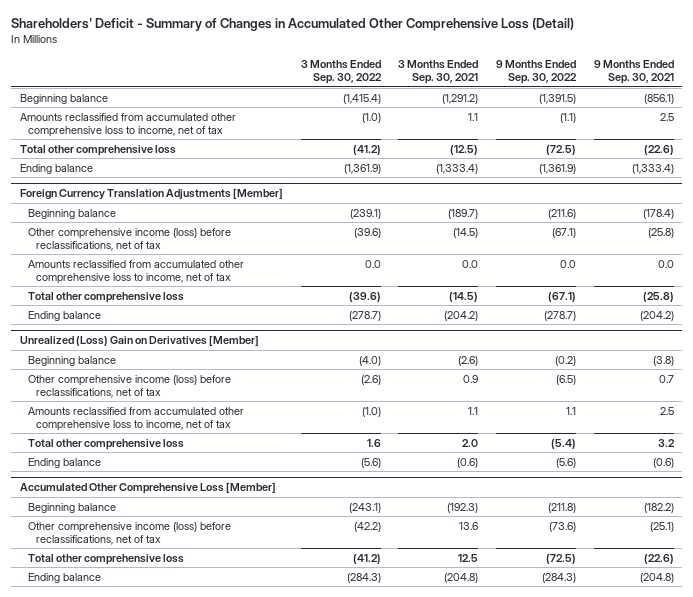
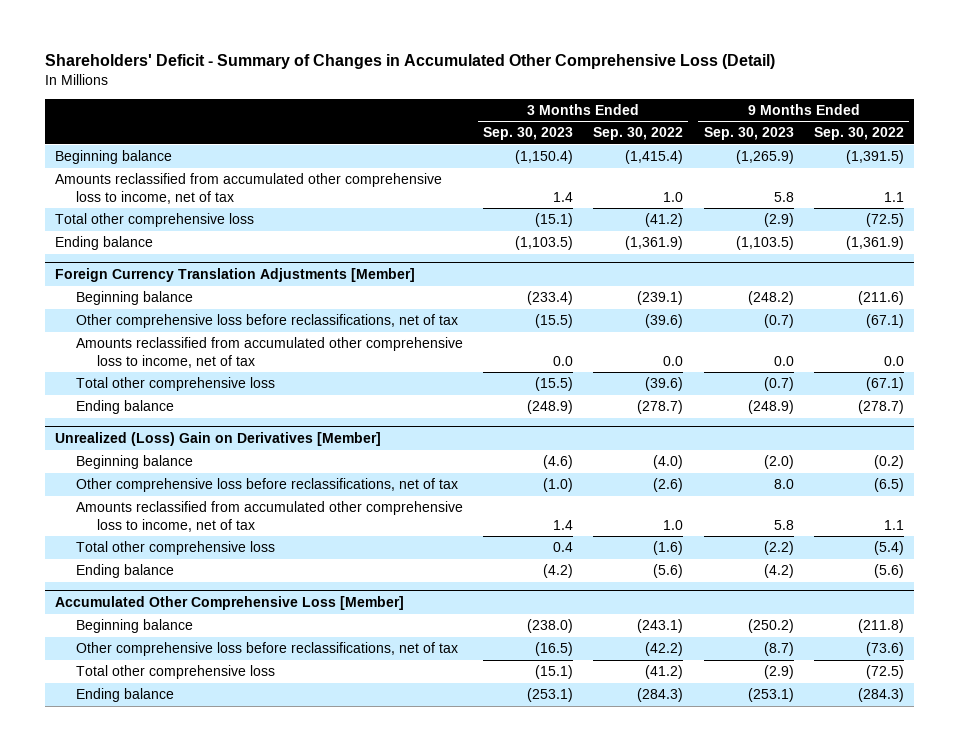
- | 3 Months Ended Sep. 30, 2022 | 3 Months Ended Sep. 30, 2021 | 9 Months Ended Sep. 30, 2022 | 9 Months Ended Sep. 30, 2021
+ | 3 Months Ended Sep. 30, 2023 | 3 Months Ended Sep. 30, 2022 | 9 Months Ended Sep. 30, 2023 | 9 Months Ended Sep. 30, 2022
- Amounts reclassified from accumulated other comprehensive loss to income, net of tax | (1.0) | 1.1 | (1.1) | 2.5
+ Amounts reclassified from accumulated other comprehensive loss to income, net of tax | 1.4 | 1.0 | 5.8 | 1.1
@ Foreign Currency Translation Adjustments [Member]
- Other comprehensive income (loss) before reclassifications, net of tax | (39.6) | (14.5) | (67.1) | (25.8)
+ Other comprehensive loss before reclassifications, net of tax | (15.5) | (39.6) | (0.7) | (67.1)
@ Unrealized (Loss) Gain on Derivatives [Member]
- Other comprehensive income (loss) before reclassifications, net of tax | (2.6) | 0.9 | (6.5) | 0.7
- Amounts reclassified from accumulated other comprehensive loss to income, net of tax | (1.0) | 1.1 | 1.1 | 2.5
- Total other comprehensive loss | 1.6 | 2.0 | (5.4) | 3.2
+ Other comprehensive loss before reclassifications, net of tax | (1.0) | (2.6) | 8.0 | (6.5)
+ Amounts reclassified from accumulated other comprehensive loss to income, net of tax | 1.4 | 1.0 | 5.8 | 1.1
+ Total other comprehensive loss | 0.4 | (1.6) | (2.2) | (5.4)
@ Accumulated Other Comprehensive Loss [Member]
- Other comprehensive income (loss) before reclassifications, net of tax | (42.2) | 13.6 | (73.6) | (25.1)
+ Other comprehensive loss before reclassifications, net of tax | (16.5) | (42.2) | (8.7) | (73.6)

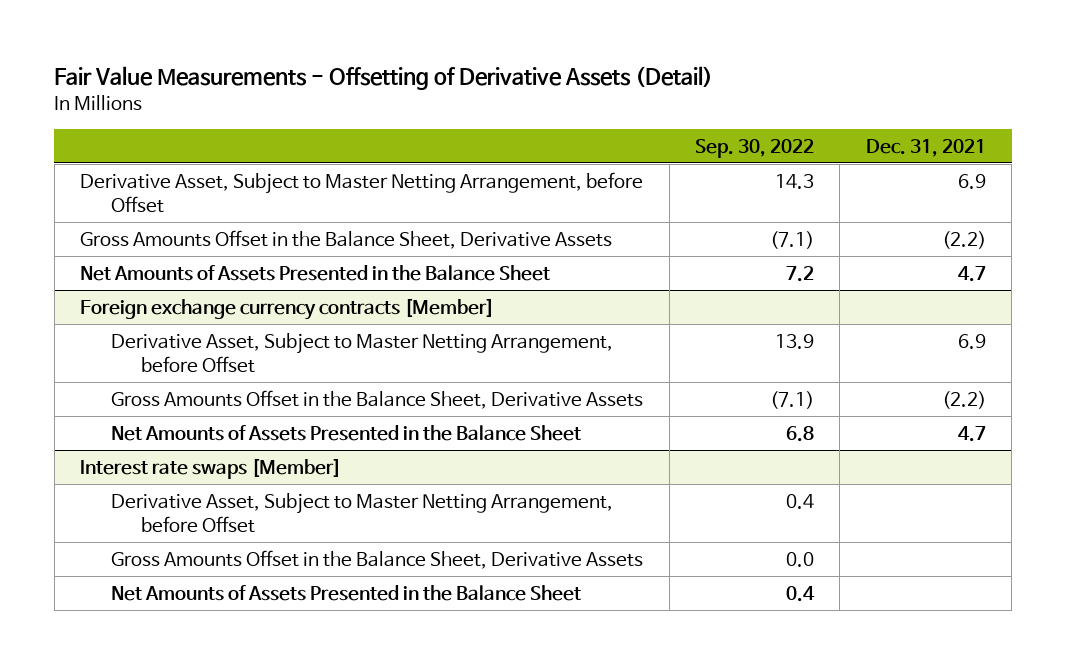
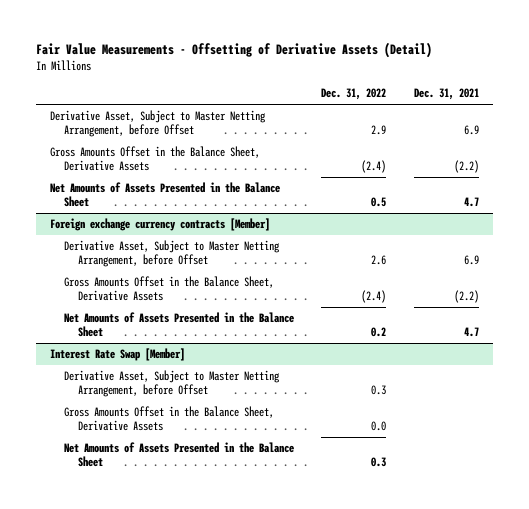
- | Sep. 30, 2022 | Dec. 31, 2021
+ | Dec. 31, 2022 | Dec. 31, 2021
- Interest rate swaps [Member]
+ Interest Rate Swap [Member]

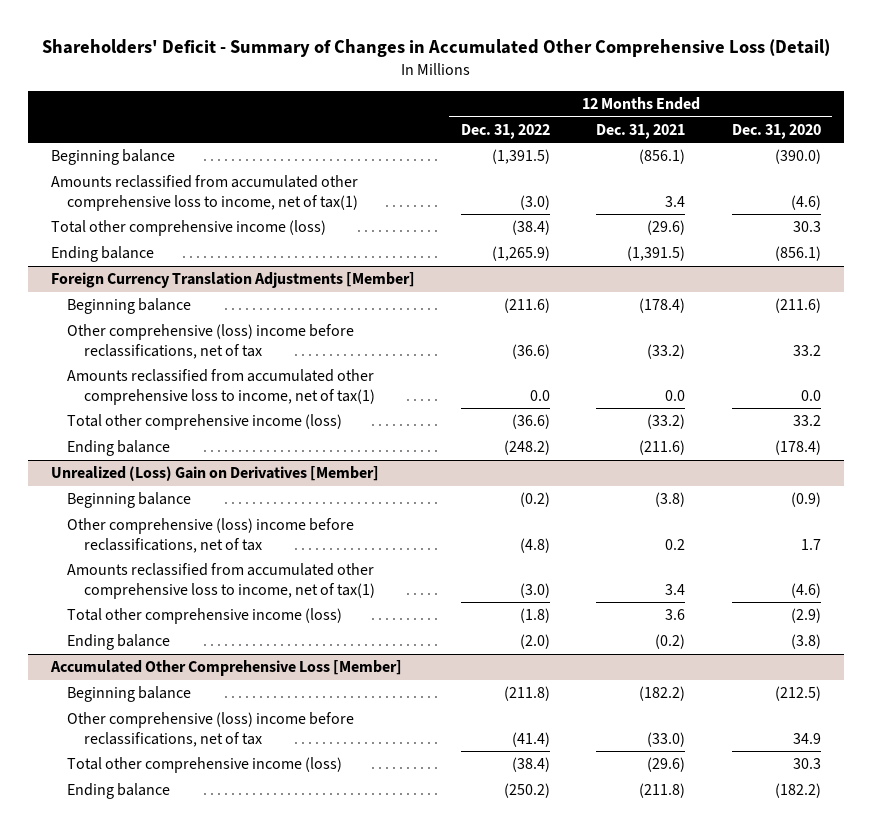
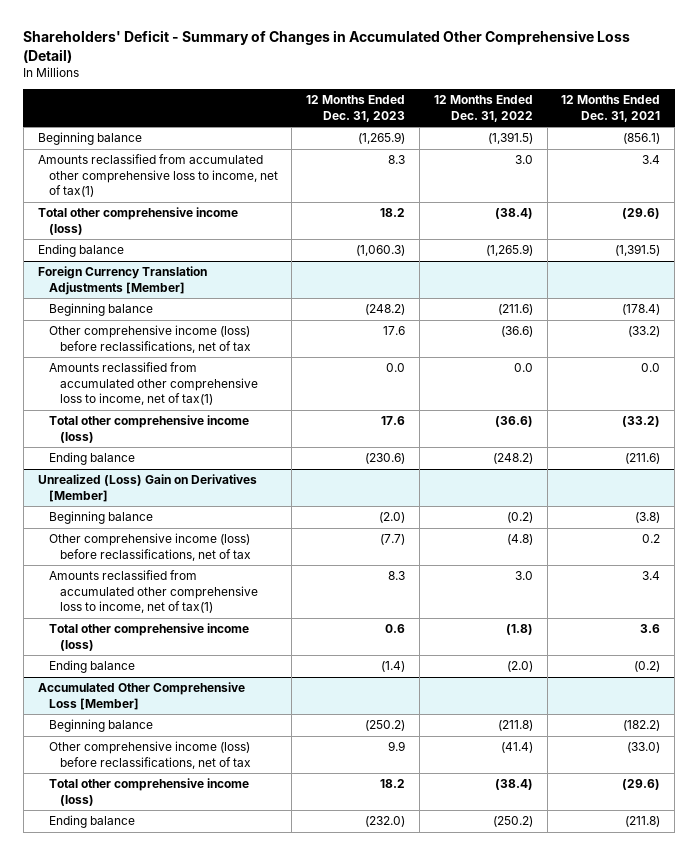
- | 12 Months Ended Dec. 31, 2022 | 12 Months Ended Dec. 31, 2021 | 12 Months Ended Dec. 31, 2020
+ | 12 Months Ended Dec. 31, 2023 | 12 Months Ended Dec. 31, 2022 | 12 Months Ended Dec. 31, 2021
- Amounts reclassified from accumulated other comprehensive loss to income, net of tax(1) | (3.0) | 3.4 | (4.6)
+ Amounts reclassified from accumulated other comprehensive loss to income, net of tax(1) | 8.3 | 3.0 | 3.4
@ Foreign Currency Translation Adjustments [Member]
- Other comprehensive (loss) income before reclassifications, net of tax | (36.6) | (33.2) | 33.2
+ Other comprehensive income (loss) before reclassifications, net of tax | 17.6 | (36.6) | (33.2)
@ Unrealized (Loss) Gain on Derivatives [Member]
- Other comprehensive (loss) income before reclassifications, net of tax | (4.8) | 0.2 | 1.7
- Amounts reclassified from accumulated other comprehensive loss to income, net of tax(1) | (3.0) | 3.4 | (4.6)
+ Other comprehensive income (loss) before reclassifications, net of tax | (7.7) | (4.8) | 0.2
+ Amounts reclassified from accumulated other comprehensive loss to income, net of tax(1) | 8.3 | 3.0 | 3.4
@ Accumulated Other Comprehensive Loss [Member]
- Other comprehensive (loss) income before reclassifications, net of tax | (41.4) | (33.0) | 34.9
+ Other comprehensive income (loss) before reclassifications, net of tax | 9.9 | (41.4) | (33.0)

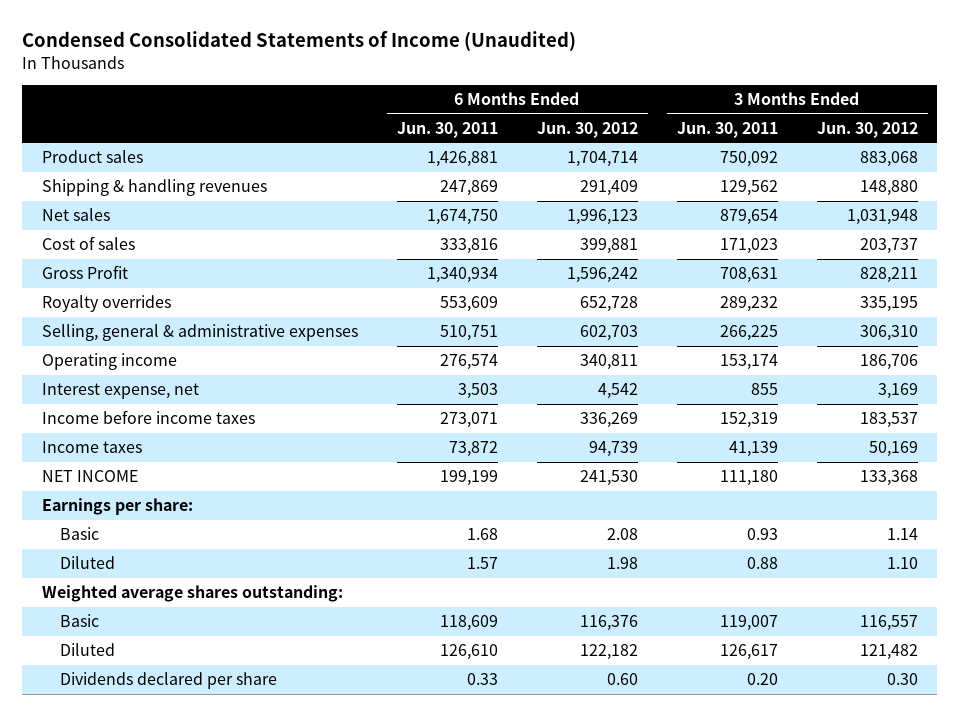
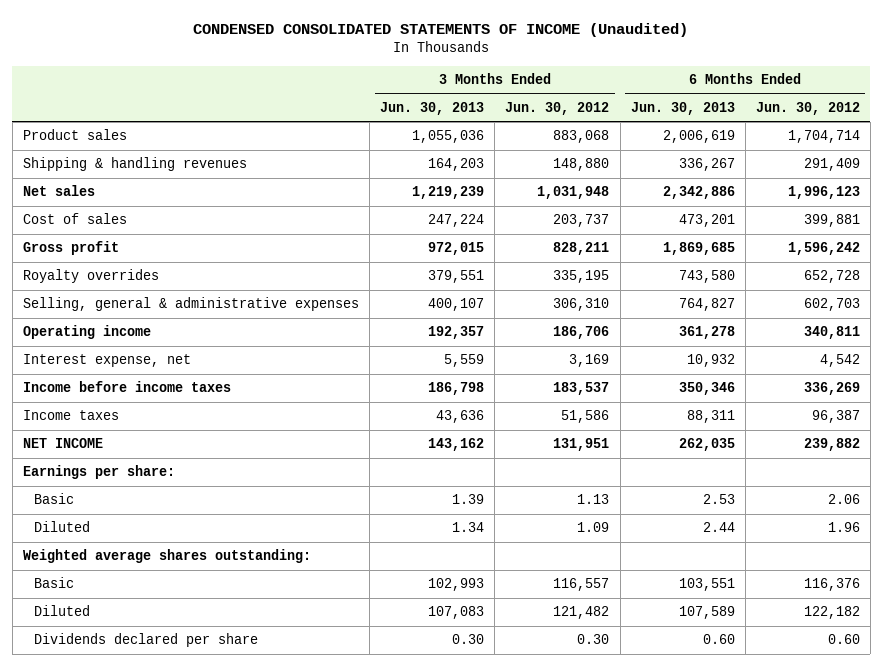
- Condensed Consolidated Statements of Income (Unaudited)
+ CONDENSED CONSOLIDATED STATEMENTS OF INCOME (Unaudited)
- | 6 Months Ended Jun. 30, 2011 | 6 Months Ended Jun. 30, 2012 | 3 Months Ended Jun. 30, 2011 | 3 Months Ended Jun. 30, 2012
+ | 3 Months Ended Jun. 30, 2013 | 3 Months Ended Jun. 30, 2012 | 6 Months Ended Jun. 30, 2013 | 6 Months Ended Jun. 30, 2012
- Gross Profit | 1,340,934 | 1,596,242 | 708,631 | 828,211
+ Gross profit | 972,015 | 828,211 | 1,869,685 | 1,596,242
- Income taxes | 73,872 | 94,739 | 41,139 | 50,169
- NET INCOME | 199,199 | 241,530 | 111,180 | 133,368
+ Income taxes | 43,636 | 51,586 | 88,311 | 96,387
+ NET INCOME | 143,162 | 131,951 | 262,035 | 239,882
- Basic | 1.68 | 2.08 | 0.93 | 1.14
- Diluted | 1.57 | 1.98 | 0.88 | 1.10
+ Basic | 1.39 | 1.13 | 2.53 | 2.06
+ Diluted | 1.34 | 1.09 | 2.44 | 1.96

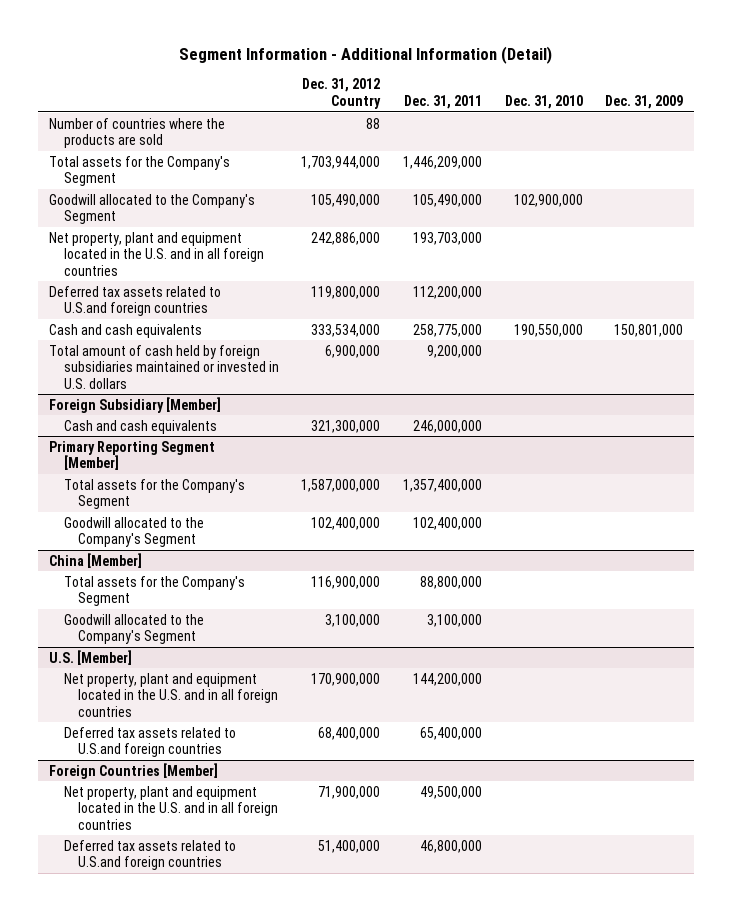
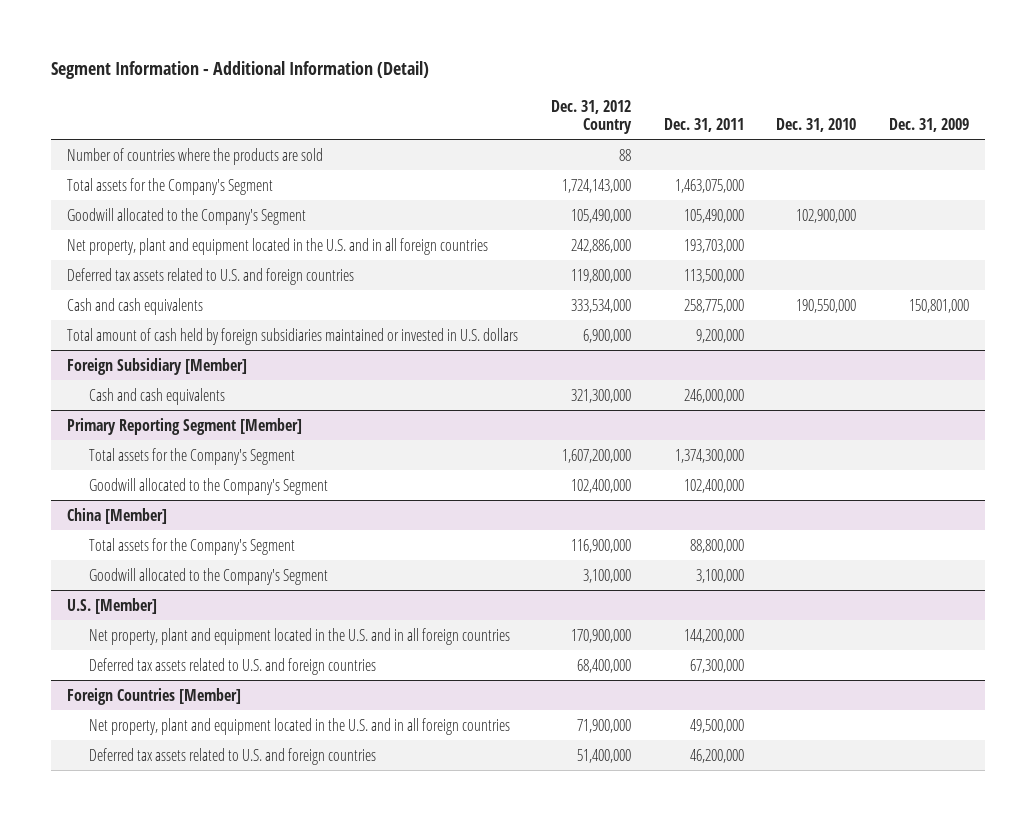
- Total assets for the Company's Segment | 1,703,944,000 | 1,446,209,000 | |
+ Total assets for the Company's Segment | 1,724,143,000 | 1,463,075,000 | |
- Deferred tax assets related to U.S.and foreign countries | 119,800,000 | 112,200,000 | |
+ Deferred tax assets related to U.S. and foreign countries | 119,800,000 | 113,500,000 | |
@ Primary Reporting Segment [Member]
- Total assets for the Company's Segment | 1,587,000,000 | 1,357,400,000 | |
+ Total assets for the Company's Segment | 1,607,200,000 | 1,374,300,000 | |
@ U.S. [Member]
- Deferred tax assets related to U.S.and foreign countries | 68,400,000 | 65,400,000 | |
+ Deferred tax assets related to U.S. and foreign countries | 68,400,000 | 67,300,000 | |
@ Foreign Countries [Member]
- Deferred tax assets related to U.S.and foreign countries | 51,400,000 | 46,800,000 | |
+ Deferred tax assets related to U.S. and foreign countries | 51,400,000 | 46,200,000 | |

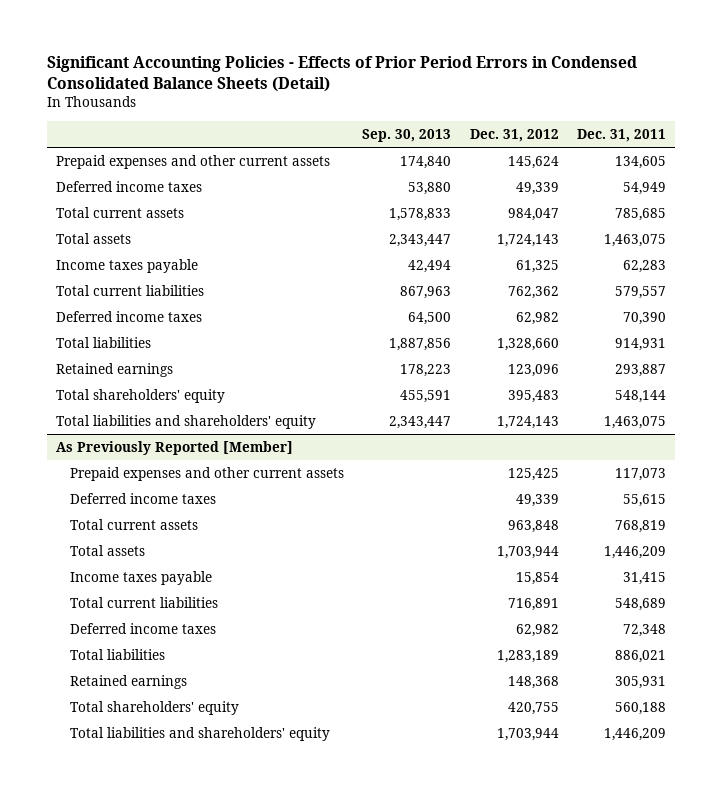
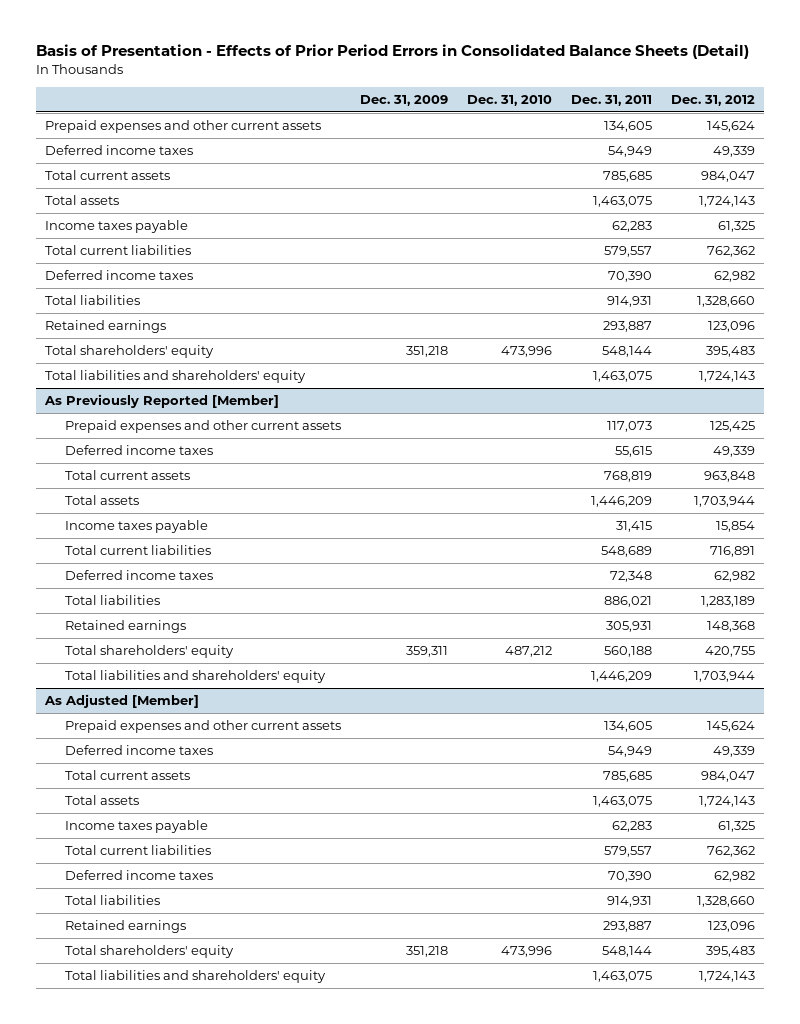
- Significant Accounting Policies - Effects of Prior Period Errors in Condensed Consolidated Balance Sheets (Detail)
+ Basis of Presentation - Effects of Prior Period Errors in Consolidated Balance Sheets (Detail)
- | Sep. 30, 2013 | Dec. 31, 2012 | Dec. 31, 2011
+ | Dec. 31, 2009 | Dec. 31, 2010 | Dec. 31, 2011 | Dec. 31, 2012
+ As Adjusted [Member]
+ Prepaid expenses and other current assets | | | 134,605 | 145,624
+ Deferred income taxes | | | 54,949 | 49,339
+ Total current assets | | | 785,685 | 984,047
+ Total assets | | | 1,463,075 | 1,724,143
+ Income taxes payable | | | 62,283 | 61,325
+ Total current liabilities | | | 579,557 | 762,362
+ Deferred income taxes | | | 70,390 | 62,982
+ Total liabilities | | | 914,931 | 1,328,660
+ Retained earnings | | | 293,887 | 123,096
+ Total shareholders' equity | 351,218 | 473,996 | 548,144 | 395,483
+ Total liabilities and shareholders' equity | | | 1,463,075 | 1,724,143

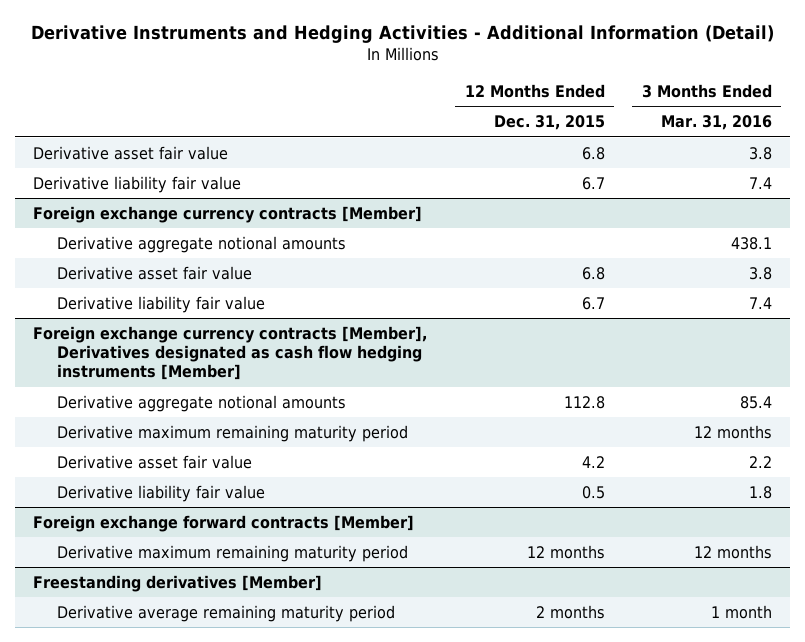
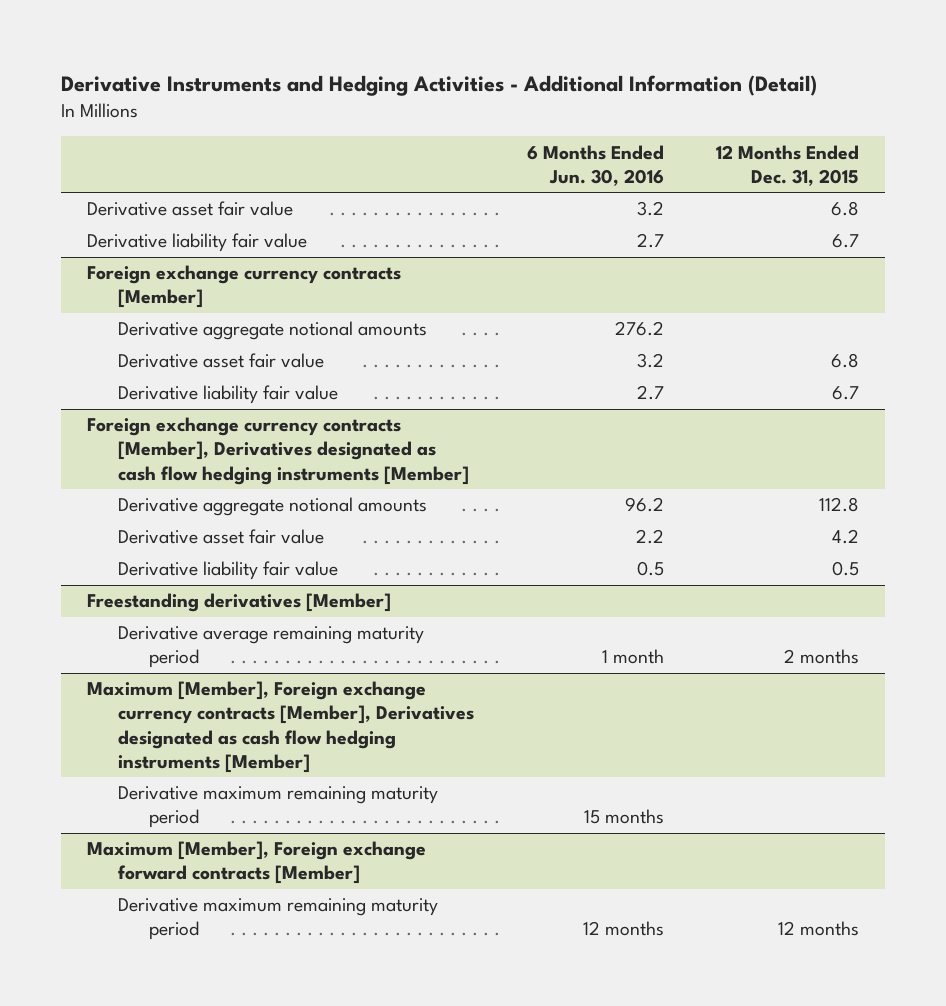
- | 12 Months Ended Dec. 31, 2015 | 3 Months Ended Mar. 31, 2016
+ | 6 Months Ended Jun. 30, 2016 | 12 Months Ended Dec. 31, 2015
@ Foreign exchange currency contracts [Member], Derivatives designated as cash flow hedging instruments [Member]
- Derivative maximum remaining maturity period | | 12 months
- Foreign exchange forward contracts [Member]
- Derivative maximum remaining maturity period | 12 months | 12 months
+ Maximum [Member], Foreign exchange currency contracts [Member], Derivatives designated as cash flow hedging instruments [Member]
+ Derivative maximum remaining maturity period | 15 months |
+ Maximum [Member], Foreign exchange forward contracts [Member]
+ Derivative maximum remaining maturity period | 12 months | 12 months

